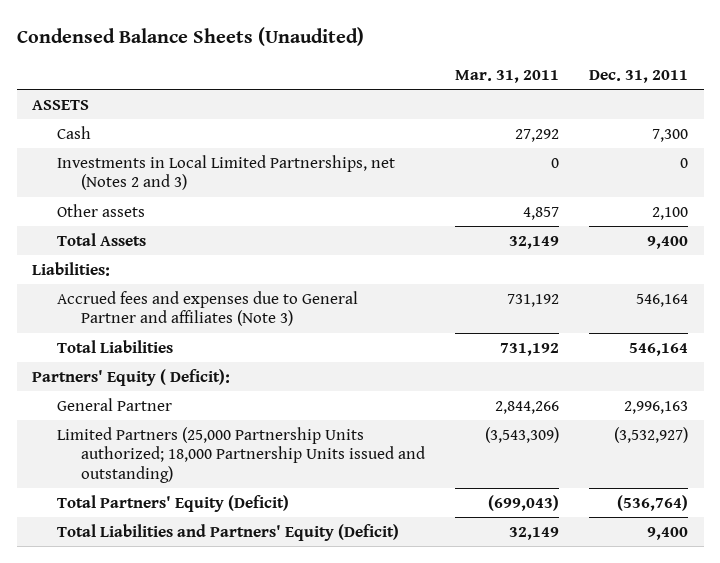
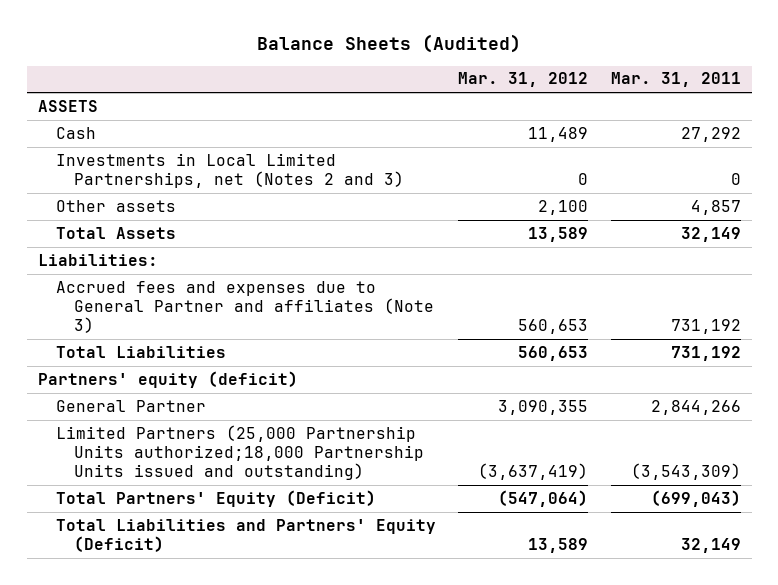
- Condensed Balance Sheets (Unaudited)
+ Balance Sheets (Audited)
- | Mar. 31, 2011 | Dec. 31, 2011
+ | Mar. 31, 2012 | Mar. 31, 2011
- Partners' Equity ( Deficit):
+ Partners' equity (deficit)
- Limited Partners (25,000 Partnership Units authorized; 18,000 Partnership Units issued and outstanding) | (3,543,309) | (3,532,927)
+ Limited Partners (25,000 Partnership Units authorized;18,000 Partnership Units issued and outstanding) | (3,637,419) | (3,543,309)

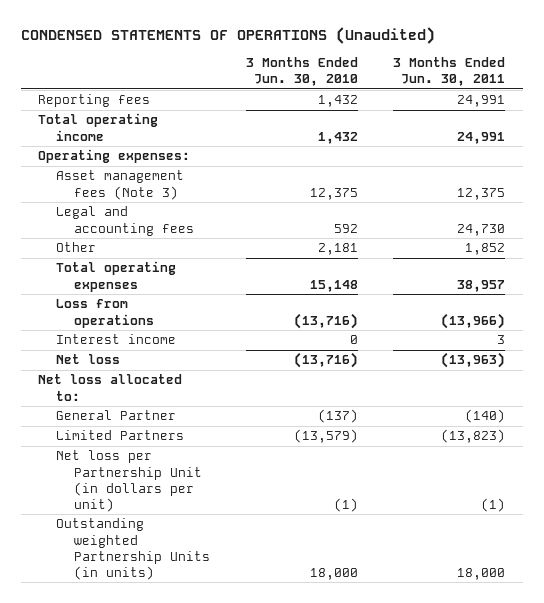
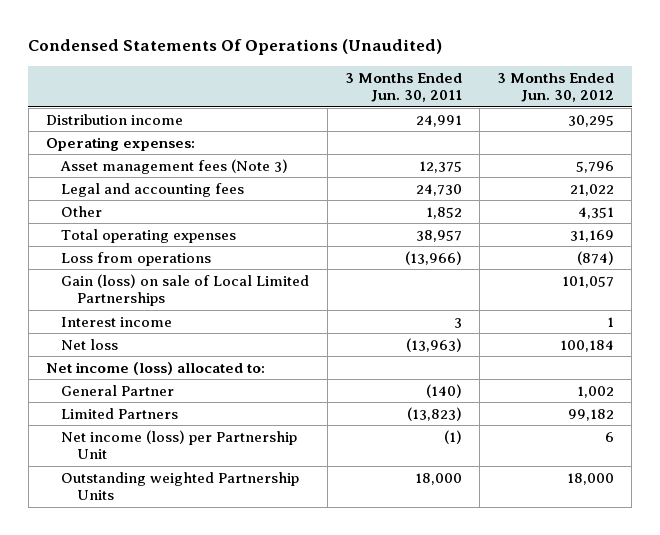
- CONDENSED STATEMENTS OF OPERATIONS (Unaudited)
+ Condensed Statements Of Operations (Unaudited)
- | 3 Months Ended Jun. 30, 2010 | 3 Months Ended Jun. 30, 2011
+ | 3 Months Ended Jun. 30, 2011 | 3 Months Ended Jun. 30, 2012
- Reporting fees | 1,432 | 24,991
- Total operating income | 1,432 | 24,991
+ Distribution income | 24,991 | 30,295
+ Gain (loss) on sale of Local Limited Partnerships | | 101,057
- Net loss allocated to:
+ Net income (loss) allocated to:
- Net loss per Partnership Unit (in dollars per unit) | (1) | (1)
- Outstanding weighted Partnership Units (in units) | 18,000 | 18,000
+ Net income (loss) per Partnership Unit | (1) | 6
+ Outstanding weighted Partnership Units | 18,000 | 18,000

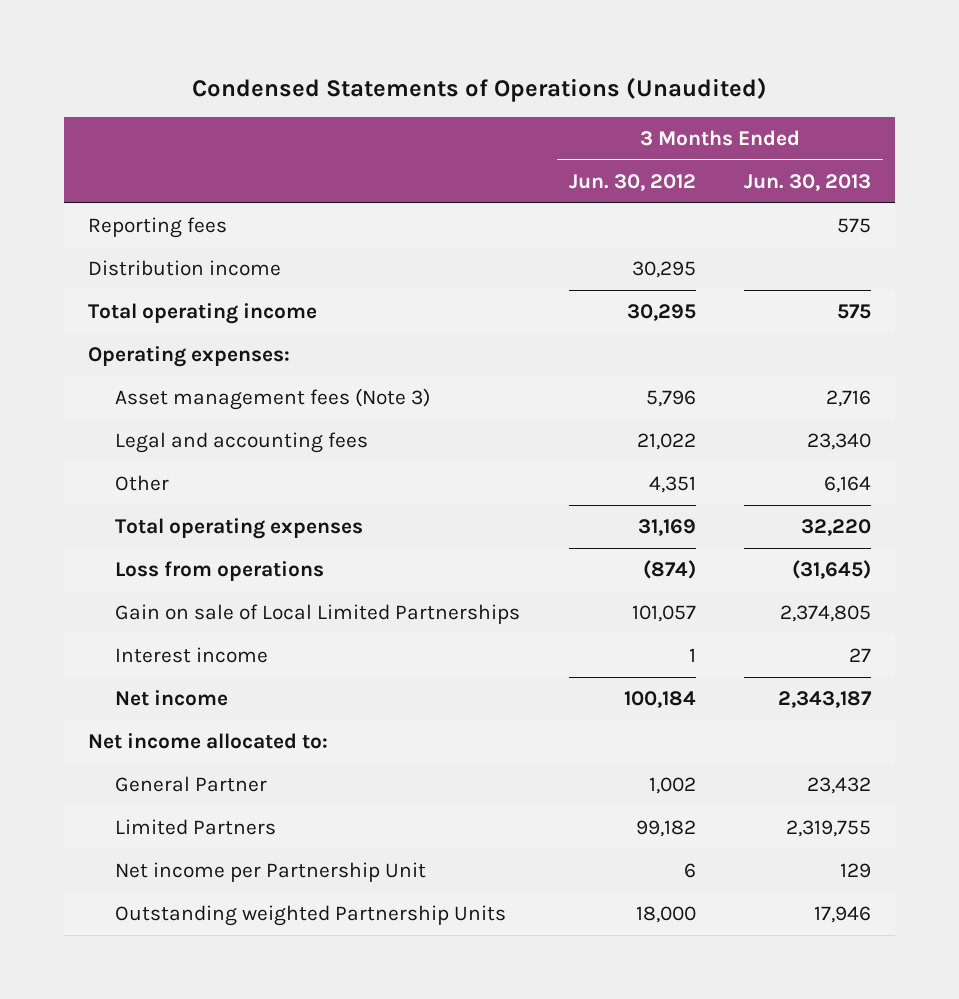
- Condensed Statements Of Operations (Unaudited)
+ Condensed Statements of Operations (Unaudited)
- | 3 Months Ended Jun. 30, 2011 | 3 Months Ended Jun. 30, 2012
+ | 3 Months Ended Jun. 30, 2012 | 3 Months Ended Jun. 30, 2013
+ Reporting fees | | 575
+ Total operating income | 30,295 | 575
- Gain (loss) on sale of Local Limited Partnerships | | 101,057
+ Gain on sale of Local Limited Partnerships | 101,057 | 2,374,805
- Net loss | (13,963) | 100,184
- Net income (loss) allocated to:
+ Net income | 100,184 | 2,343,187
+ Net income allocated to:
- Net income (loss) per Partnership Unit | (1) | 6
+ Net income per Partnership Unit | 6 | 129

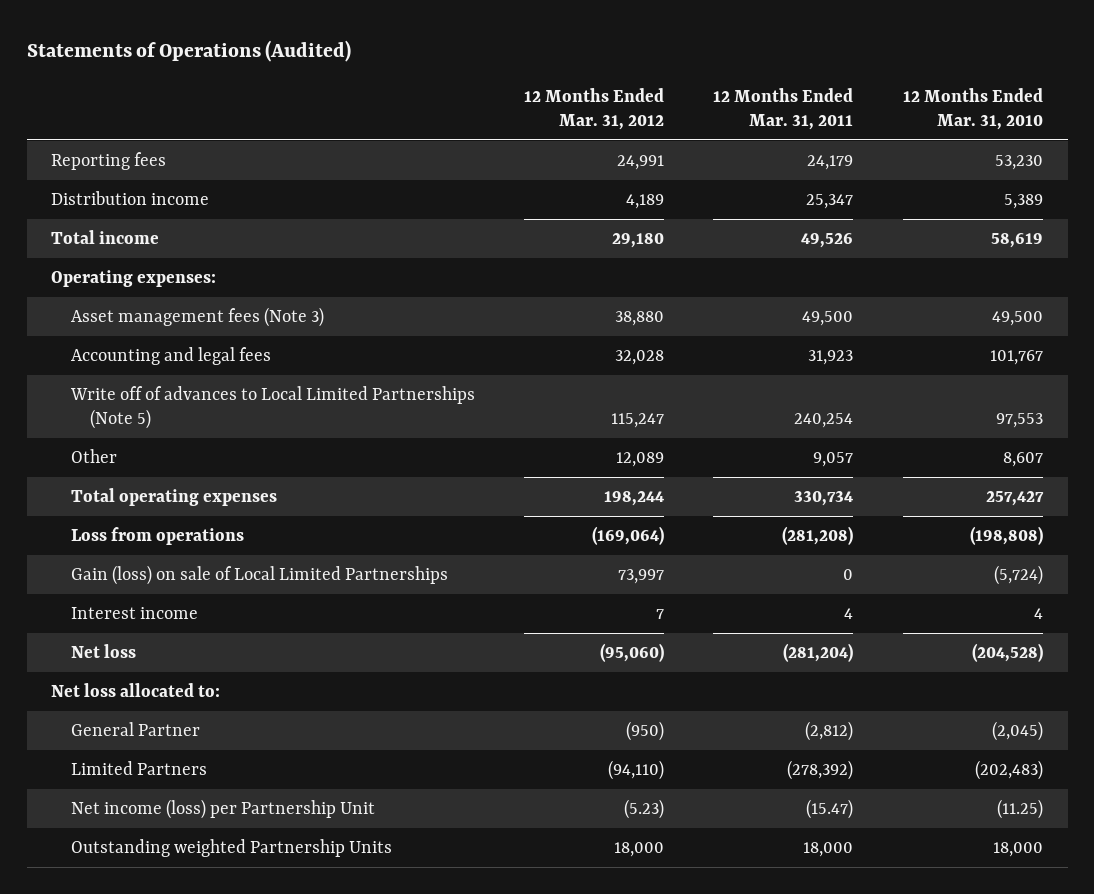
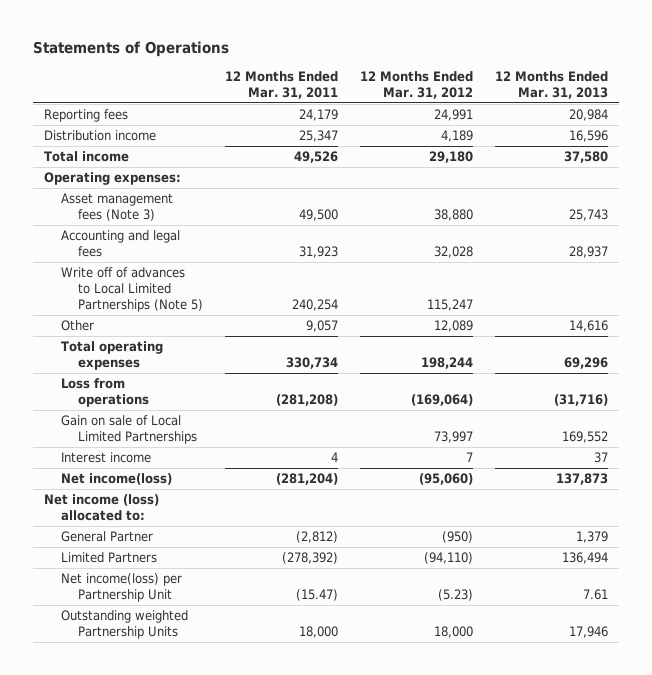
- Statements of Operations (Audited)
+ Statements of Operations
- | 12 Months Ended Mar. 31, 2012 | 12 Months Ended Mar. 31, 2011 | 12 Months Ended Mar. 31, 2010
+ | 12 Months Ended Mar. 31, 2011 | 12 Months Ended Mar. 31, 2012 | 12 Months Ended Mar. 31, 2013
- Gain (loss) on sale of Local Limited Partnerships | 73,997 | 0 | (5,724)
+ Gain on sale of Local Limited Partnerships | | 73,997 | 169,552
- Net loss | (95,060) | (281,204) | (204,528)
- Net loss allocated to:
+ Net income(loss) | (281,204) | (95,060) | 137,873
+ Net income (loss) allocated to:
- Net income (loss) per Partnership Unit | (5.23) | (15.47) | (11.25)
+ Net income(loss) per Partnership Unit | (15.47) | (5.23) | 7.61

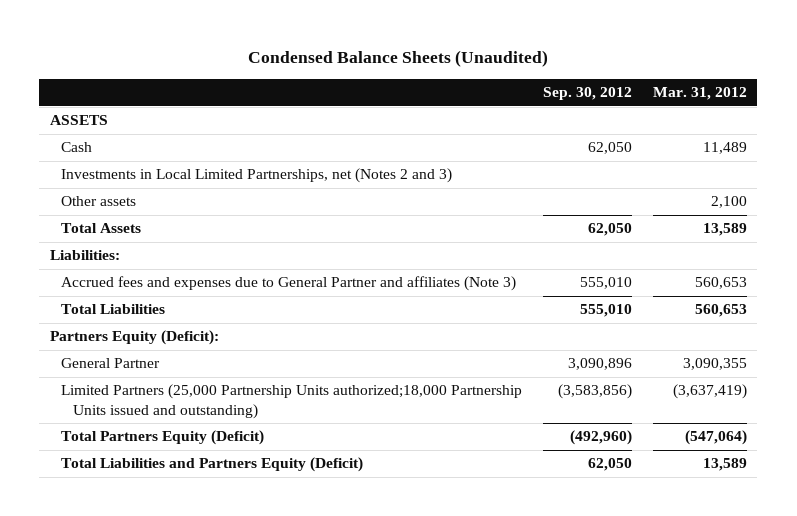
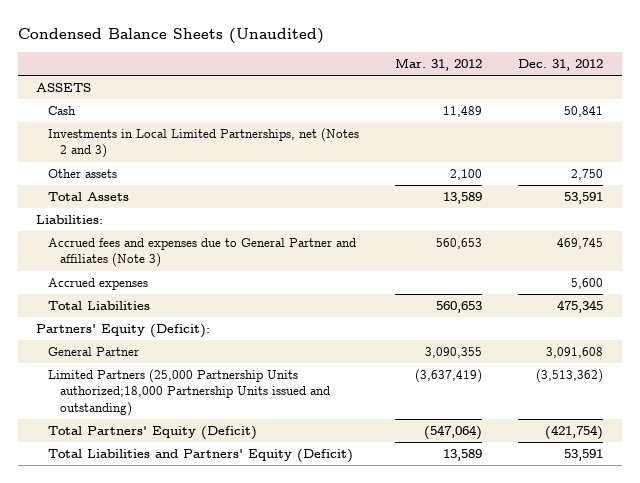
- | Sep. 30, 2012 | Mar. 31, 2012
+ | Mar. 31, 2012 | Dec. 31, 2012
+ Accrued expenses | | 5,600
- Partners Equity (Deficit):
+ Partners' Equity (Deficit):
- Total Partners Equity (Deficit) | (492,960) | (547,064)
- Total Liabilities and Partners Equity (Deficit) | 62,050 | 13,589
+ Total Partners' Equity (Deficit) | (547,064) | (421,754)
+ Total Liabilities and Partners' Equity (Deficit) | 13,589 | 53,591

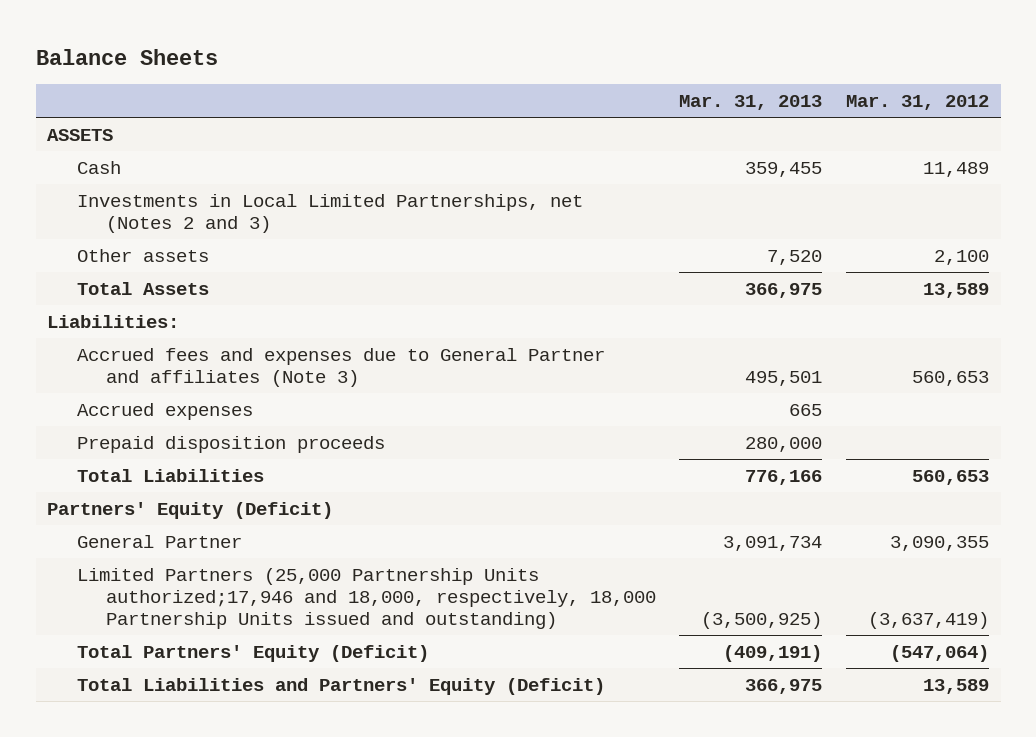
- Condensed Balance Sheets (Unaudited)
+ Balance Sheets
- | Mar. 31, 2012 | Dec. 31, 2012
+ | Mar. 31, 2013 | Mar. 31, 2012
+ Prepaid disposition proceeds | 280,000 |
- Partners' Equity (Deficit):
+ Partners' Equity (Deficit)
- Limited Partners (25,000 Partnership Units authorized;18,000 Partnership Units issued and outstanding) | (3,637,419) | (3,513,362)
+ Limited Partners (25,000 Partnership Units authorized;17,946 and 18,000, respectively, 18,000 Partnership Units issued and outstanding) | (3,500,925) | (3,637,419)

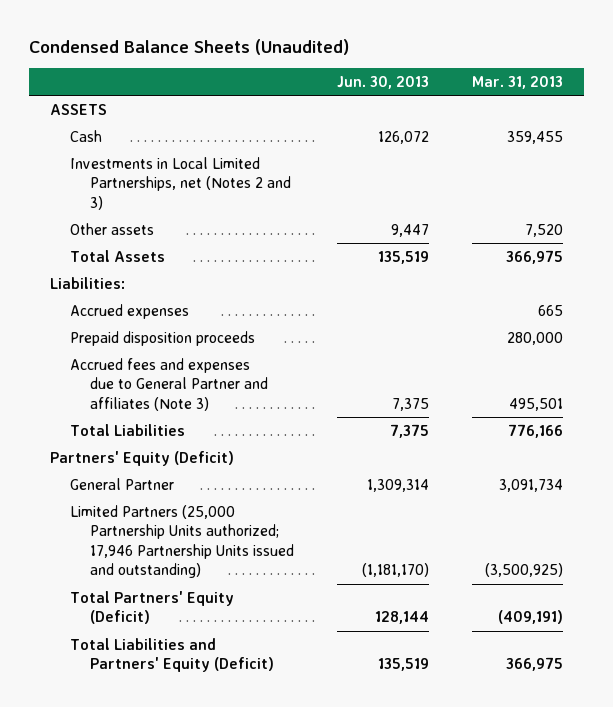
- Balance Sheets
+ Condensed Balance Sheets (Unaudited)
- | Mar. 31, 2013 | Mar. 31, 2012
+ | Jun. 30, 2013 | Mar. 31, 2013
moved down: Accrued fees and expenses due to General Partner and affiliates (Note 3) | 7,375 | 495,501
- Limited Partners (25,000 Partnership Units authorized;17,946 and 18,000, respectively, 18,000 Partnership Units issued and outstanding) | (3,500,925) | (3,637,419)
+ Limited Partners (25,000 Partnership Units authorized; 17,946 Partnership Units issued and outstanding) | (1,181,170) | (3,500,925)

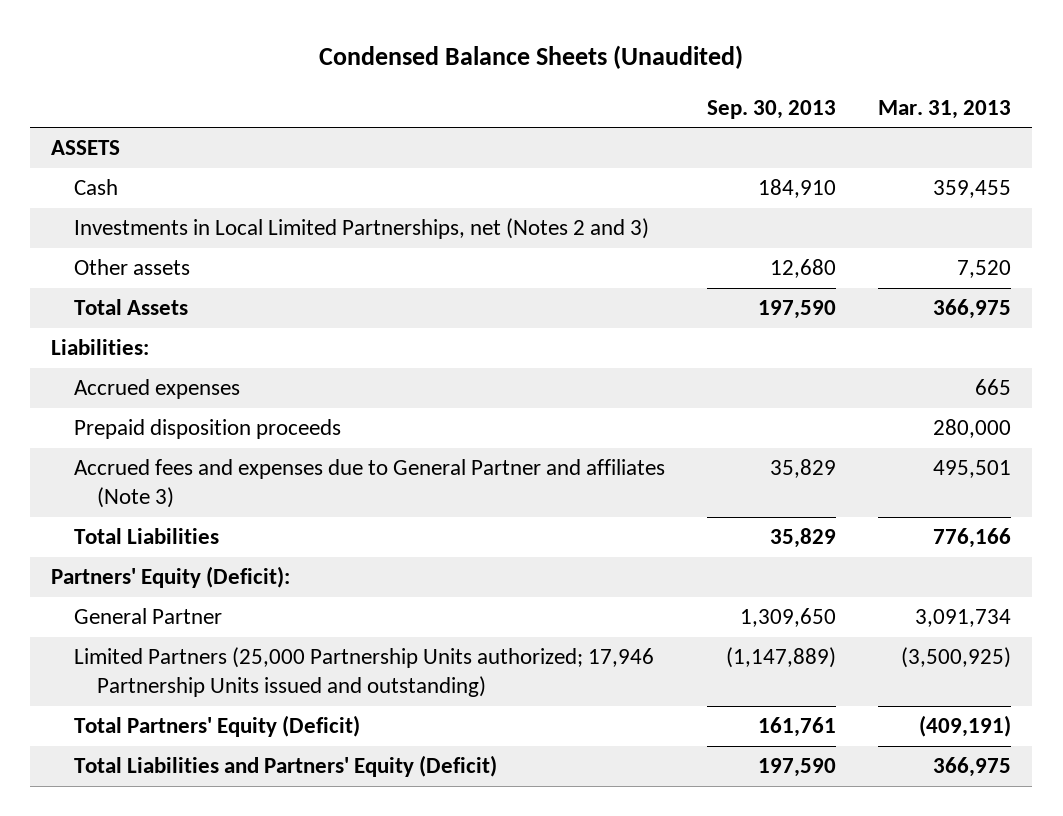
- | Jun. 30, 2013 | Mar. 31, 2013
+ | Sep. 30, 2013 | Mar. 31, 2013
- Partners' Equity (Deficit)
+ Partners' Equity (Deficit):

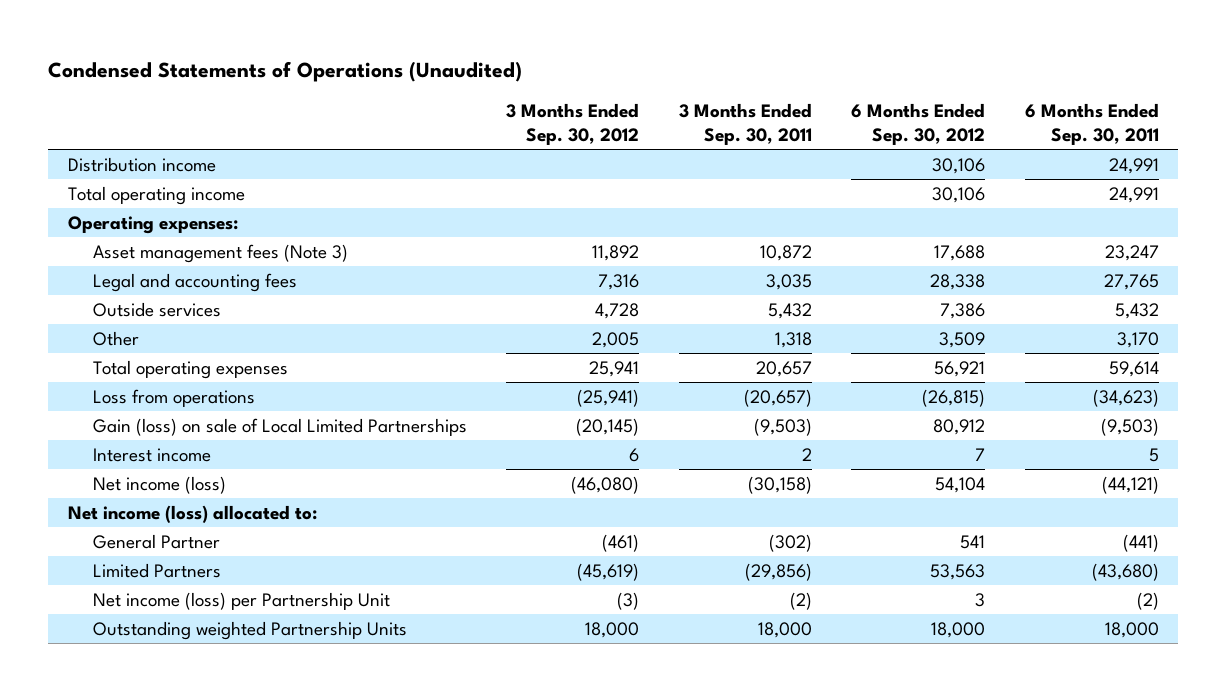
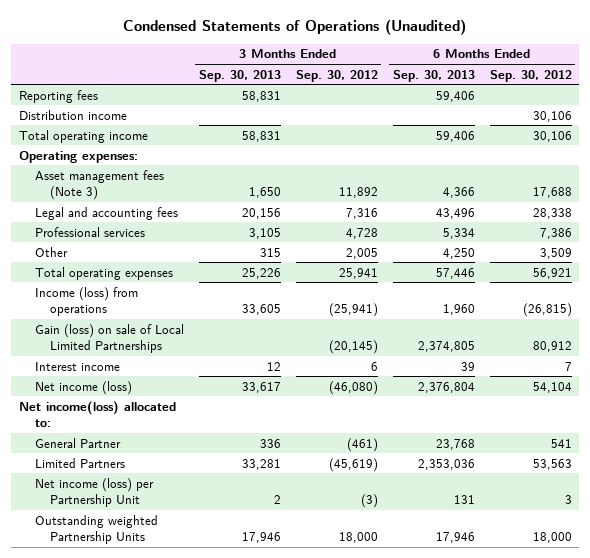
- | 3 Months Ended Sep. 30, 2012 | 3 Months Ended Sep. 30, 2011 | 6 Months Ended Sep. 30, 2012 | 6 Months Ended Sep. 30, 2011
+ | 3 Months Ended Sep. 30, 2013 | 3 Months Ended Sep. 30, 2012 | 6 Months Ended Sep. 30, 2013 | 6 Months Ended Sep. 30, 2012
+ Reporting fees | 58,831 | | 59,406 |
- Outside services | 4,728 | 5,432 | 7,386 | 5,432
+ Professional services | 3,105 | 4,728 | 5,334 | 7,386
- Loss from operations | (25,941) | (20,657) | (26,815) | (34,623)
+ Income (loss) from operations | 33,605 | (25,941) | 1,960 | (26,815)
- Net income (loss) allocated to:
+ Net income(loss) allocated to:

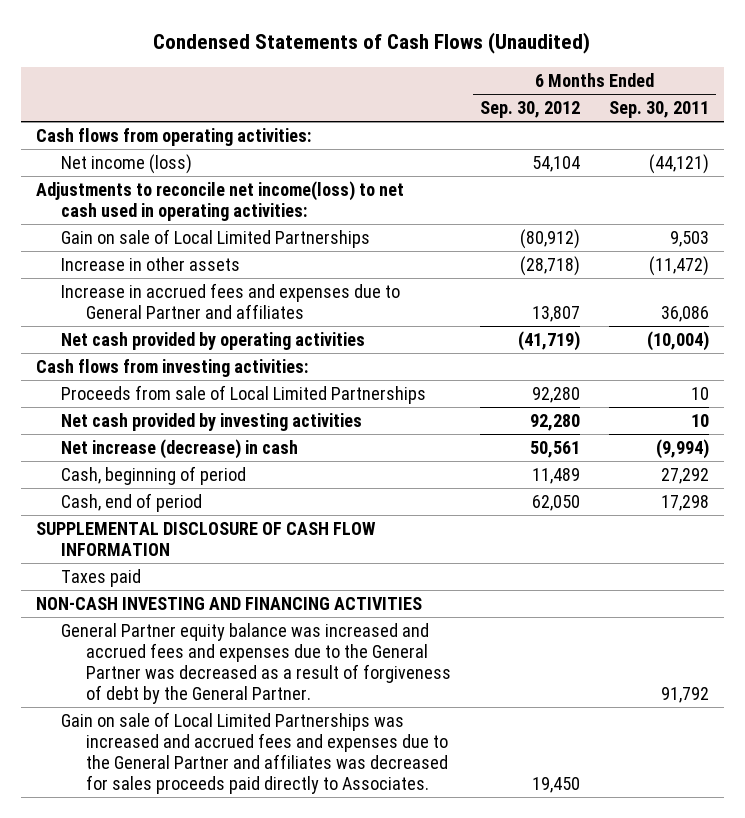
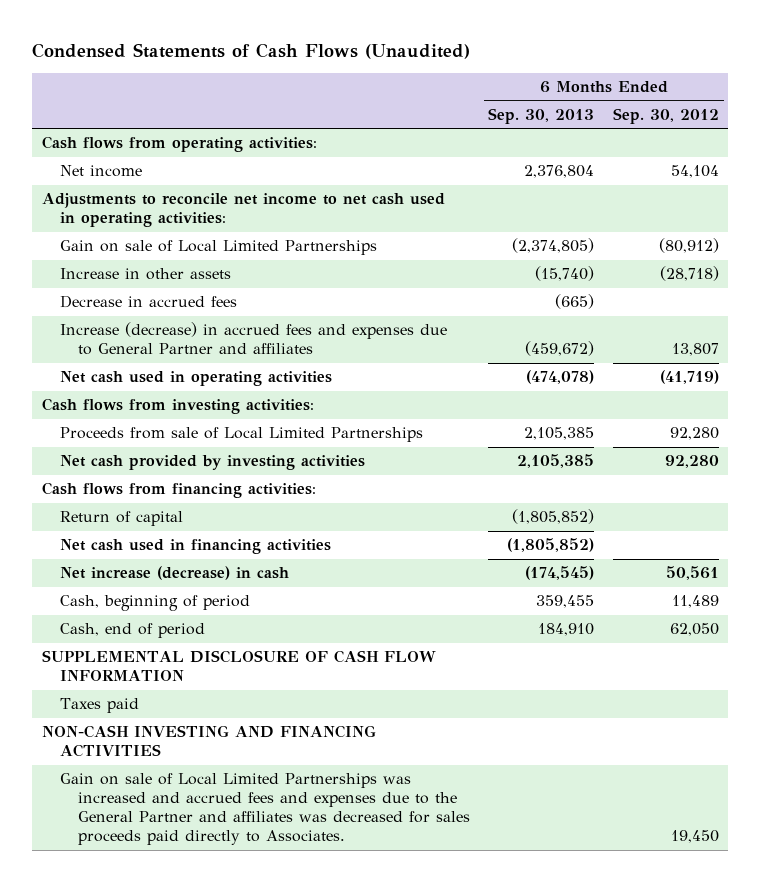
- | 6 Months Ended Sep. 30, 2012 | 6 Months Ended Sep. 30, 2011
+ | 6 Months Ended Sep. 30, 2013 | 6 Months Ended Sep. 30, 2012
- Net income (loss) | 54,104 | (44,121)
- Adjustments to reconcile net income(loss) to net cash used in operating activities:
+ Net income | 2,376,804 | 54,104
+ Adjustments to reconcile net income to net cash used in operating activities:
- Increase in accrued fees and expenses due to General Partner and affiliates | 13,807 | 36,086
- Net cash provided by operating activities | (41,719) | (10,004)
+ Decrease in accrued fees | (665) |
+ Increase (decrease) in accrued fees and expenses due to General Partner and affiliates | (459,672) | 13,807
+ Net cash used in operating activities | (474,078) | (41,719)
+ Cash flows from financing activities:
+ Return of capital | (1,805,852) |
+ Net cash used in financing activities | (1,805,852) |
- General Partner equity balance was increased and accrued fees and expenses due to the General Partner was decreased as a result of forgiveness of debt by the General Partner. | | 91,792

